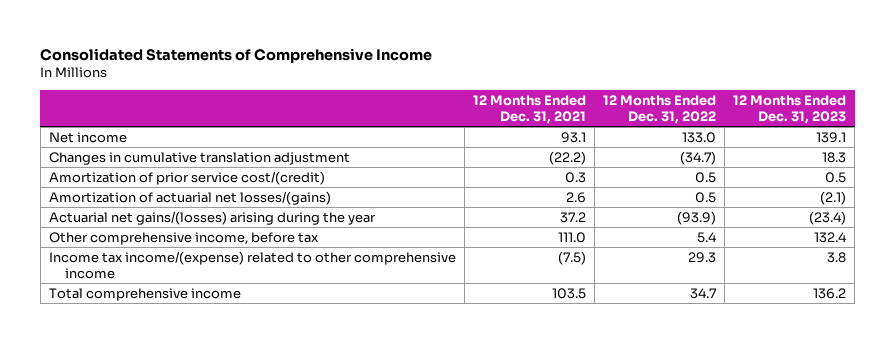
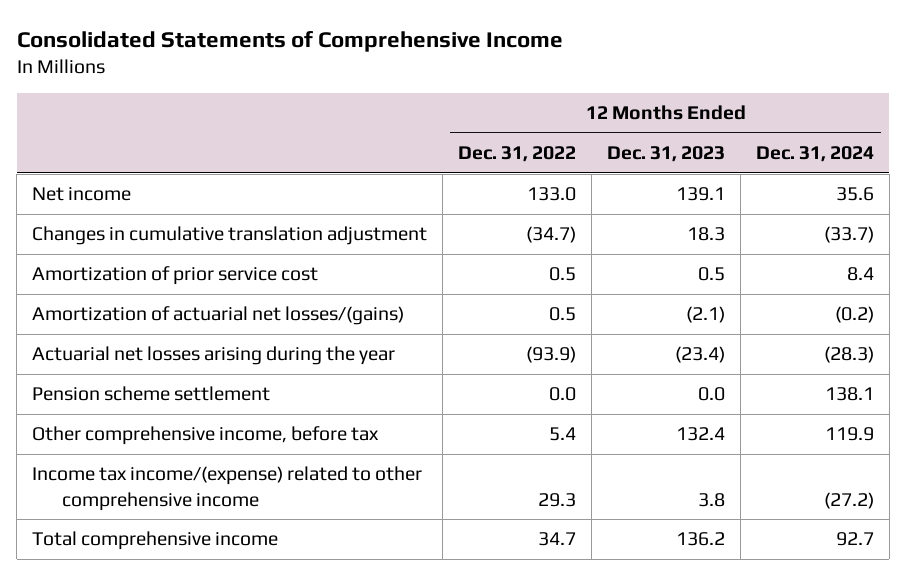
- | 12 Months Ended Dec. 31, 2021 | 12 Months Ended Dec. 31, 2022 | 12 Months Ended Dec. 31, 2023
+ | 12 Months Ended Dec. 31, 2022 | 12 Months Ended Dec. 31, 2023 | 12 Months Ended Dec. 31, 2024
- Amortization of prior service cost/(credit) | 0.3 | 0.5 | 0.5
+ Amortization of prior service cost | 0.5 | 0.5 | 8.4
- Actuarial net gains/(losses) arising during the year | 37.2 | (93.9) | (23.4)
+ Actuarial net losses arising during the year | (93.9) | (23.4) | (28.3)
+ Pension scheme settlement | 0.0 | 0.0 | 138.1

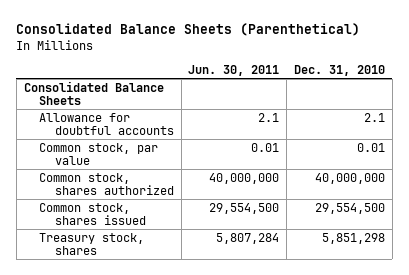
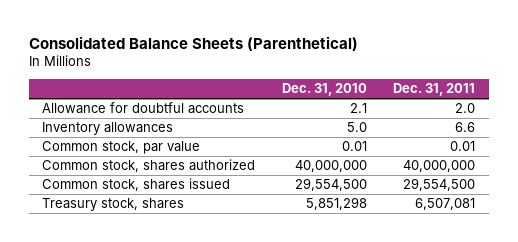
- | Jun. 30, 2011 | Dec. 31, 2010
+ | Dec. 31, 2010 | Dec. 31, 2011
- Consolidated Balance Sheets
+ Inventory allowances | 5.0 | 6.6

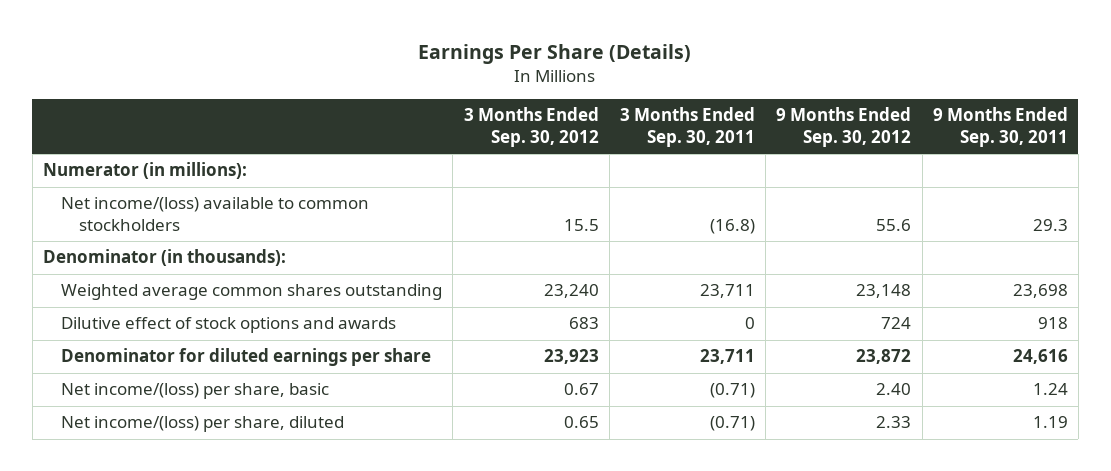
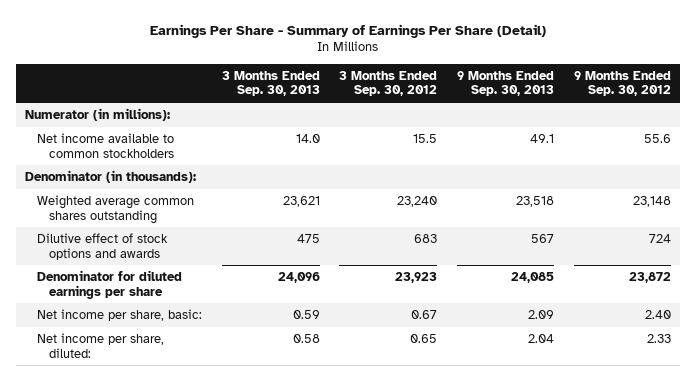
- Earnings Per Share (Details)
+ Earnings Per Share - Summary of Earnings Per Share (Detail)
- | 3 Months Ended Sep. 30, 2012 | 3 Months Ended Sep. 30, 2011 | 9 Months Ended Sep. 30, 2012 | 9 Months Ended Sep. 30, 2011
+ | 3 Months Ended Sep. 30, 2013 | 3 Months Ended Sep. 30, 2012 | 9 Months Ended Sep. 30, 2013 | 9 Months Ended Sep. 30, 2012
- Net income/(loss) available to common stockholders | 15.5 | (16.8) | 55.6 | 29.3
+ Net income available to common stockholders | 14.0 | 15.5 | 49.1 | 55.6
- Net income/(loss) per share, basic | 0.67 | (0.71) | 2.40 | 1.24
- Net income/(loss) per share, diluted | 0.65 | (0.71) | 2.33 | 1.19
+ Net income per share, basic: | 0.59 | 0.67 | 2.09 | 2.40
+ Net income per share, diluted: | 0.58 | 0.65 | 2.04 | 2.33

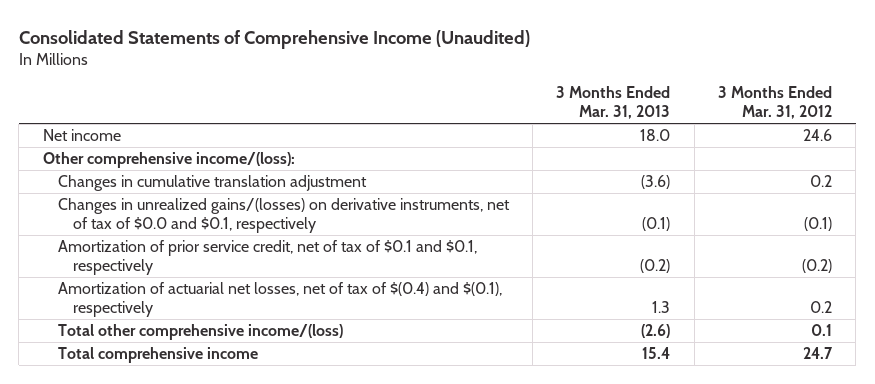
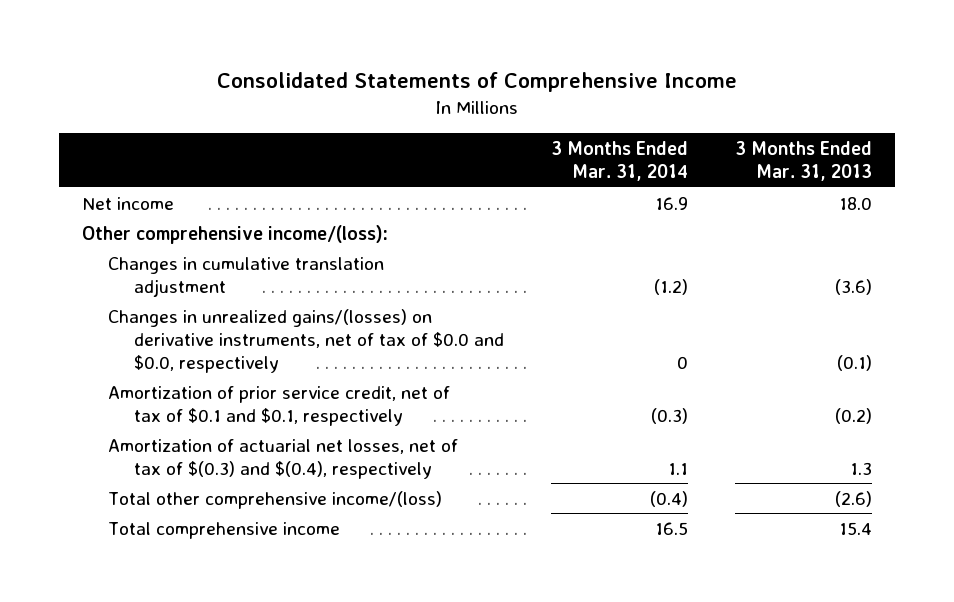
- Consolidated Statements of Comprehensive Income (Unaudited)
+ Consolidated Statements of Comprehensive Income
- | 3 Months Ended Mar. 31, 2013 | 3 Months Ended Mar. 31, 2012
+ | 3 Months Ended Mar. 31, 2014 | 3 Months Ended Mar. 31, 2013
- Changes in unrealized gains/(losses) on derivative instruments, net of tax of $0.0 and $0.1, respectively | (0.1) | (0.1)
+ Changes in unrealized gains/(losses) on derivative instruments, net of tax of $0.0 and $0.0, respectively | 0 | (0.1)
- Amortization of actuarial net losses, net of tax of $(0.4) and $(0.1), respectively | 1.3 | 0.2
+ Amortization of actuarial net losses, net of tax of $(0.3) and $(0.4), respectively | 1.1 | 1.3

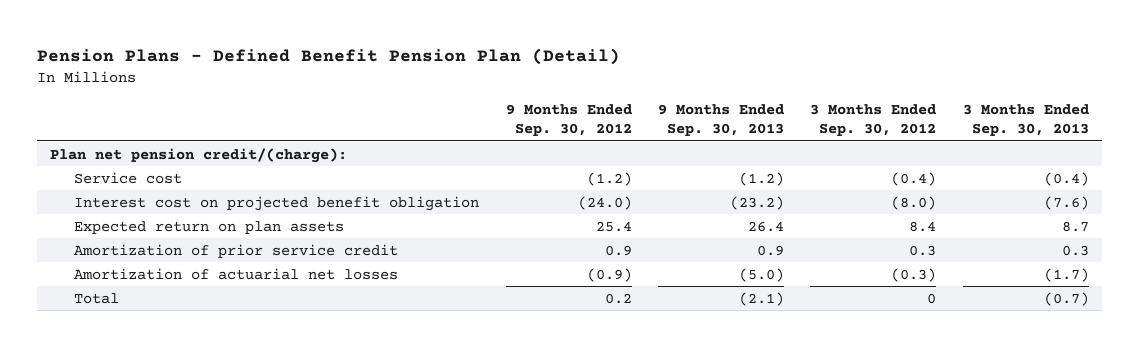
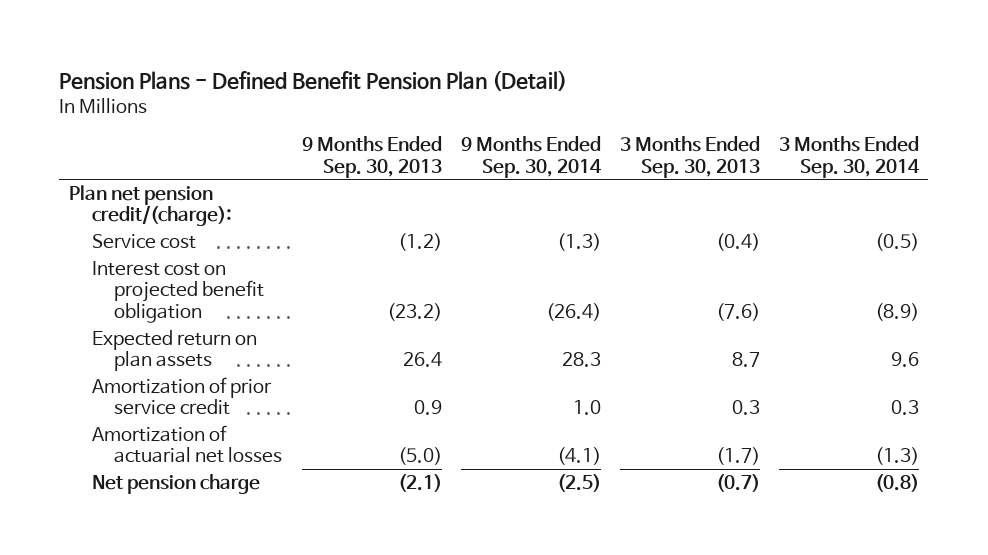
- | 9 Months Ended Sep. 30, 2012 | 9 Months Ended Sep. 30, 2013 | 3 Months Ended Sep. 30, 2012 | 3 Months Ended Sep. 30, 2013
+ | 9 Months Ended Sep. 30, 2013 | 9 Months Ended Sep. 30, 2014 | 3 Months Ended Sep. 30, 2013 | 3 Months Ended Sep. 30, 2014
- Total | 0.2 | (2.1) | 0 | (0.7)
+ Net pension charge | (2.1) | (2.5) | (0.7) | (0.8)

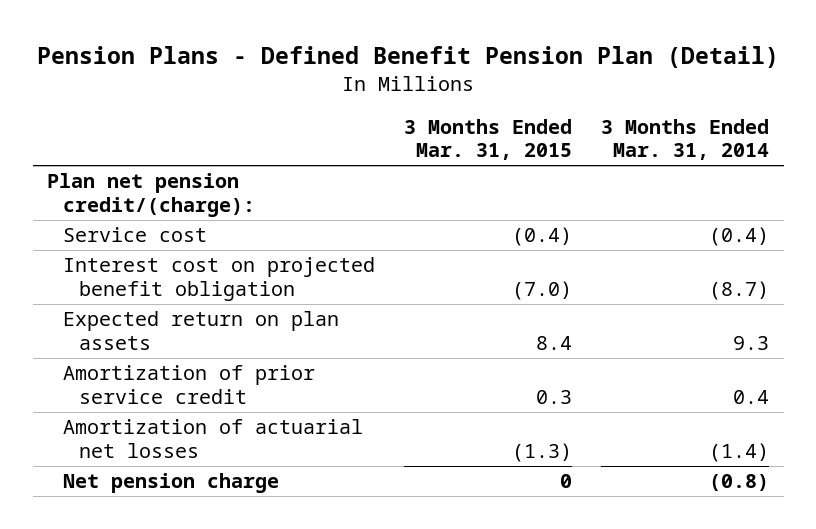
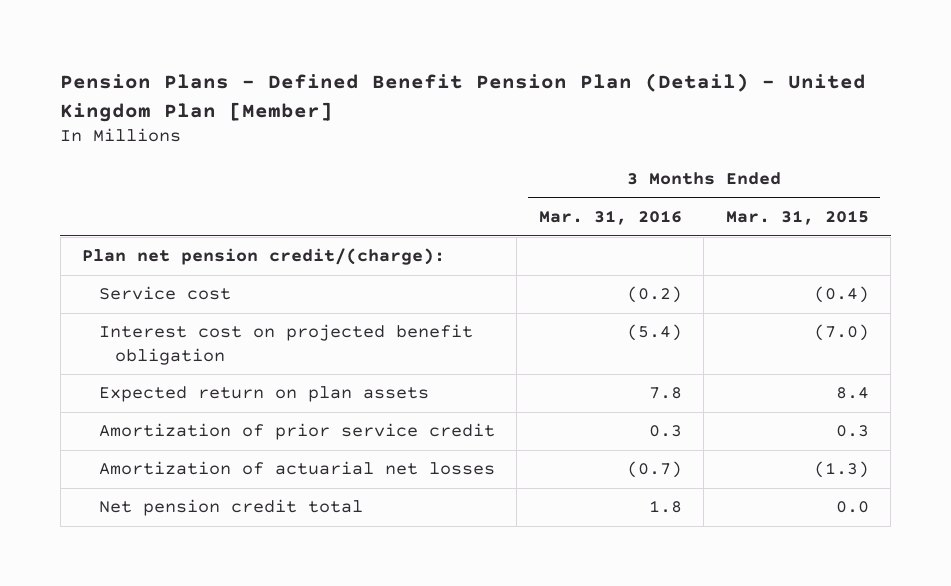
- Pension Plans - Defined Benefit Pension Plan (Detail)
+ Pension Plans - Defined Benefit Pension Plan (Detail) - United Kingdom Plan [Member]
- | 3 Months Ended Mar. 31, 2015 | 3 Months Ended Mar. 31, 2014
+ | 3 Months Ended Mar. 31, 2016 | 3 Months Ended Mar. 31, 2015
- Net pension charge | 0 | (0.8)
+ Net pension credit total | 1.8 | 0.0

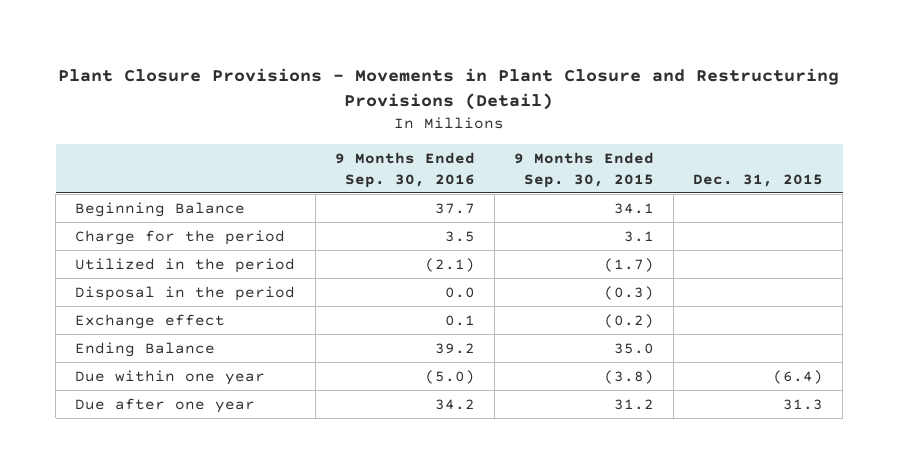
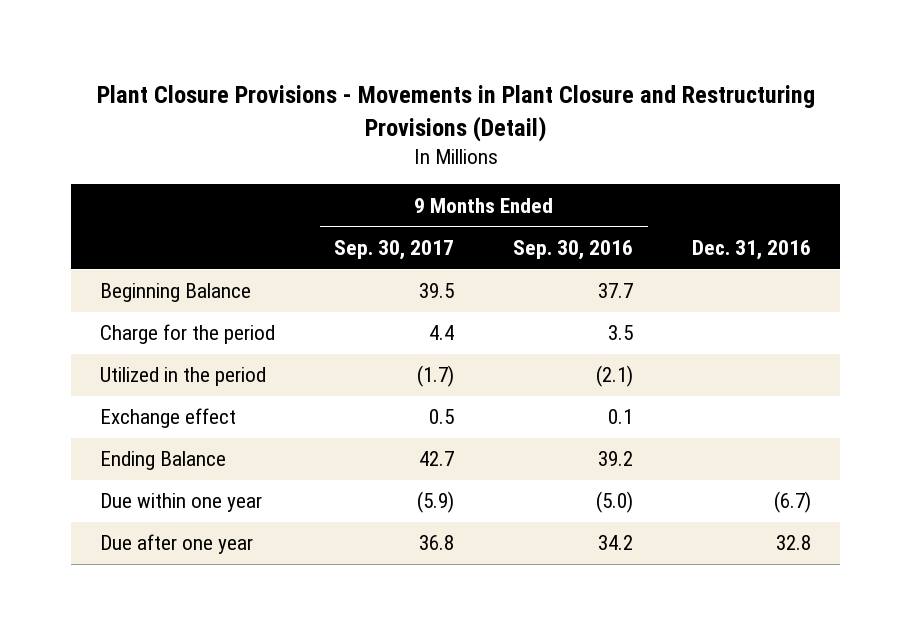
- | 9 Months Ended Sep. 30, 2016 | 9 Months Ended Sep. 30, 2015 | Dec. 31, 2015
+ | 9 Months Ended Sep. 30, 2017 | 9 Months Ended Sep. 30, 2016 | Dec. 31, 2016
- Disposal in the period | 0.0 | (0.3) |

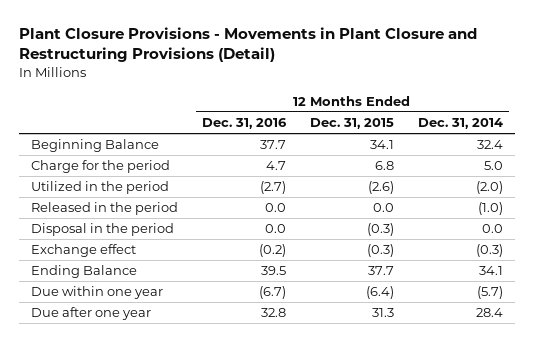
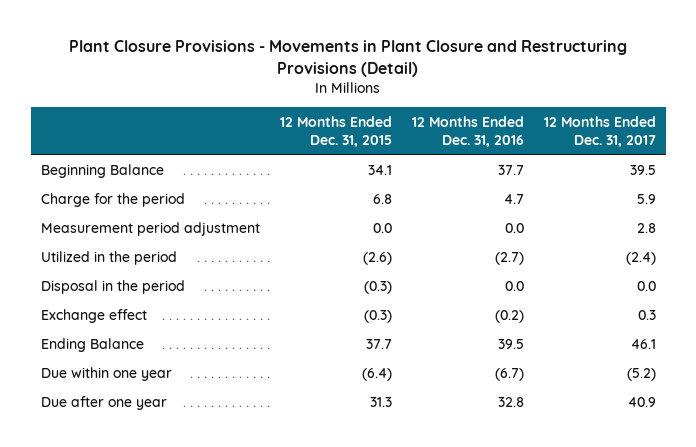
- | 12 Months Ended Dec. 31, 2016 | 12 Months Ended Dec. 31, 2015 | 12 Months Ended Dec. 31, 2014
+ | 12 Months Ended Dec. 31, 2015 | 12 Months Ended Dec. 31, 2016 | 12 Months Ended Dec. 31, 2017
+ Measurement period adjustment | 0.0 | 0.0 | 2.8
- Released in the period | 0.0 | 0.0 | (1.0)

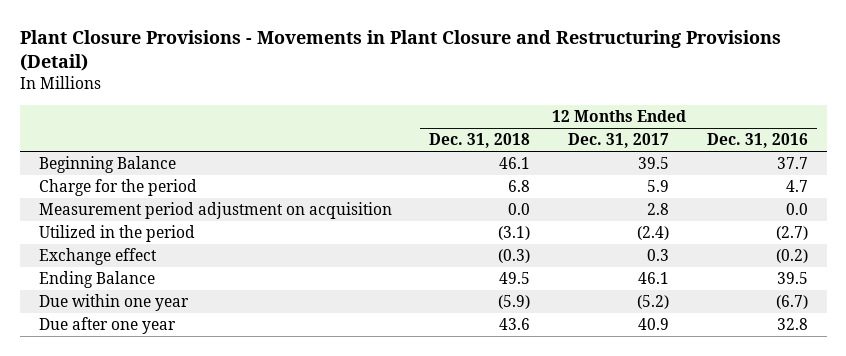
- | 12 Months Ended Dec. 31, 2015 | 12 Months Ended Dec. 31, 2016 | 12 Months Ended Dec. 31, 2017
+ | 12 Months Ended Dec. 31, 2018 | 12 Months Ended Dec. 31, 2017 | 12 Months Ended Dec. 31, 2016
- Measurement period adjustment | 0.0 | 0.0 | 2.8
+ Measurement period adjustment on acquisition | 0.0 | 2.8 | 0.0
- Disposal in the period | (0.3) | 0.0 | 0.0

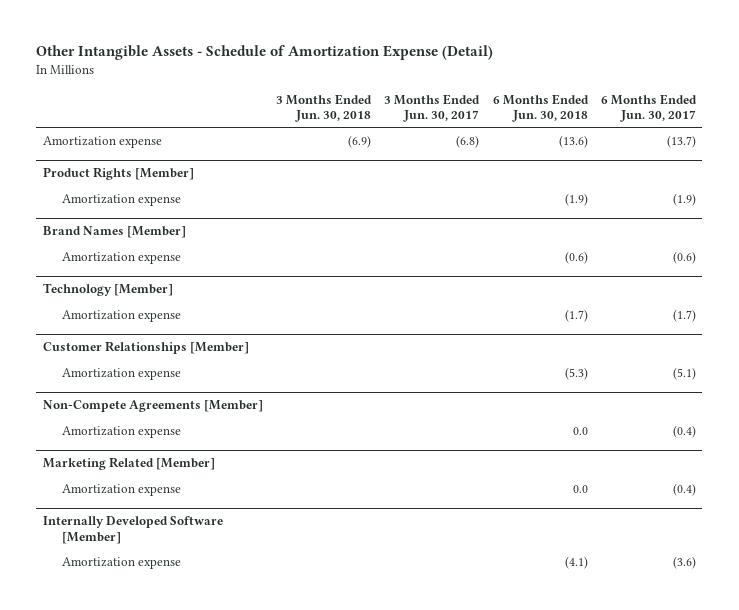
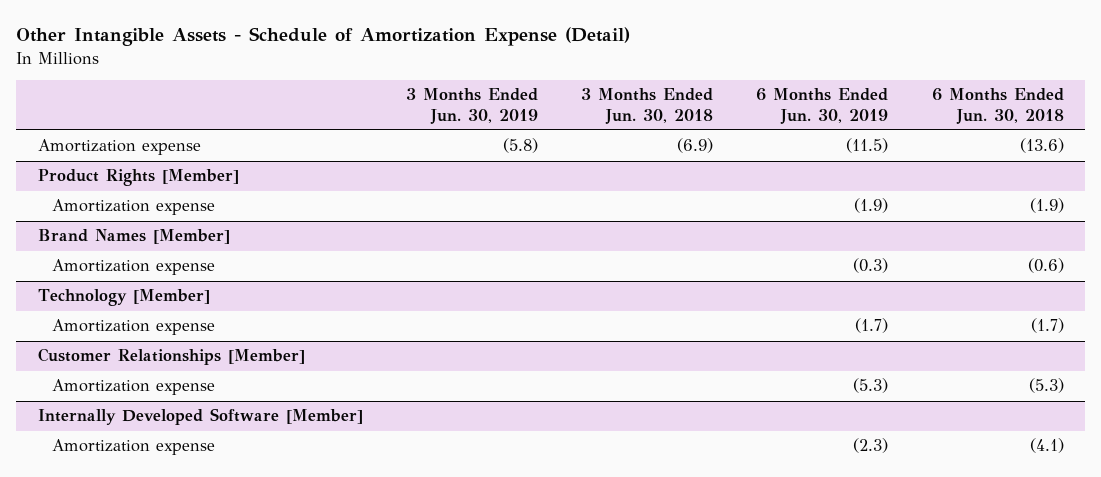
- | 3 Months Ended Jun. 30, 2018 | 3 Months Ended Jun. 30, 2017 | 6 Months Ended Jun. 30, 2018 | 6 Months Ended Jun. 30, 2017
+ | 3 Months Ended Jun. 30, 2019 | 3 Months Ended Jun. 30, 2018 | 6 Months Ended Jun. 30, 2019 | 6 Months Ended Jun. 30, 2018
- Non-Compete Agreements [Member]
- Amortization expense | | | 0.0 | (0.4)
- Marketing Related [Member]
- Amortization expense | | | 0.0 | (0.4)

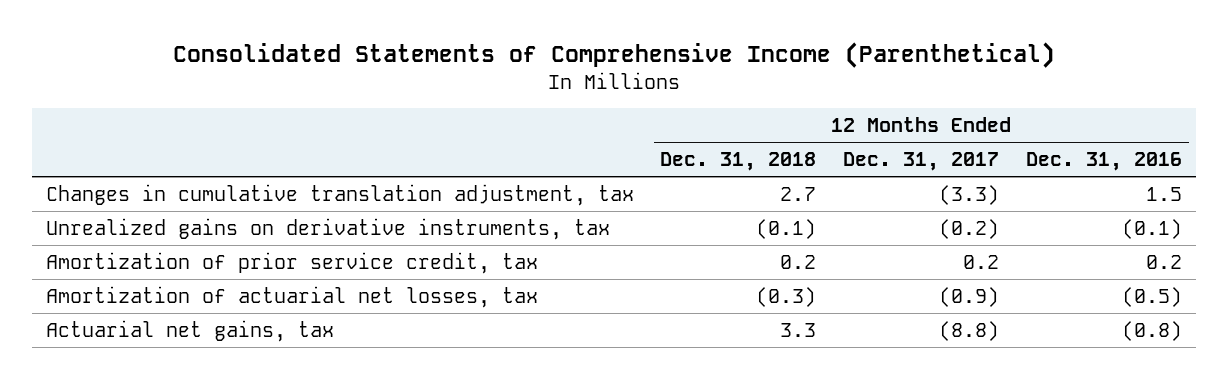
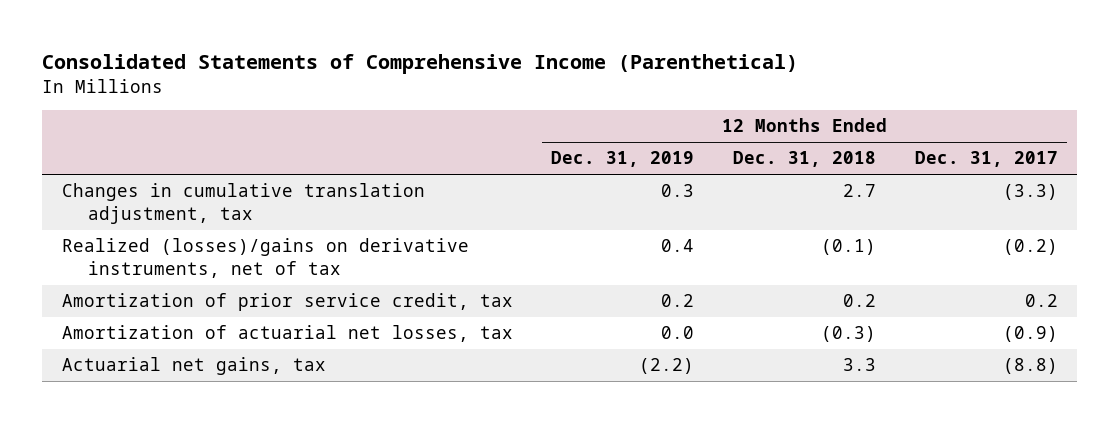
- | 12 Months Ended Dec. 31, 2018 | 12 Months Ended Dec. 31, 2017 | 12 Months Ended Dec. 31, 2016
+ | 12 Months Ended Dec. 31, 2019 | 12 Months Ended Dec. 31, 2018 | 12 Months Ended Dec. 31, 2017
- Unrealized gains on derivative instruments, tax | (0.1) | (0.2) | (0.1)
+ Realized (losses)/gains on derivative instruments, net of tax | 0.4 | (0.1) | (0.2)

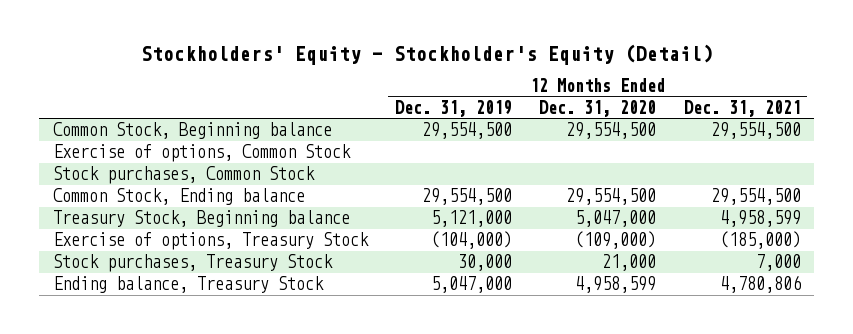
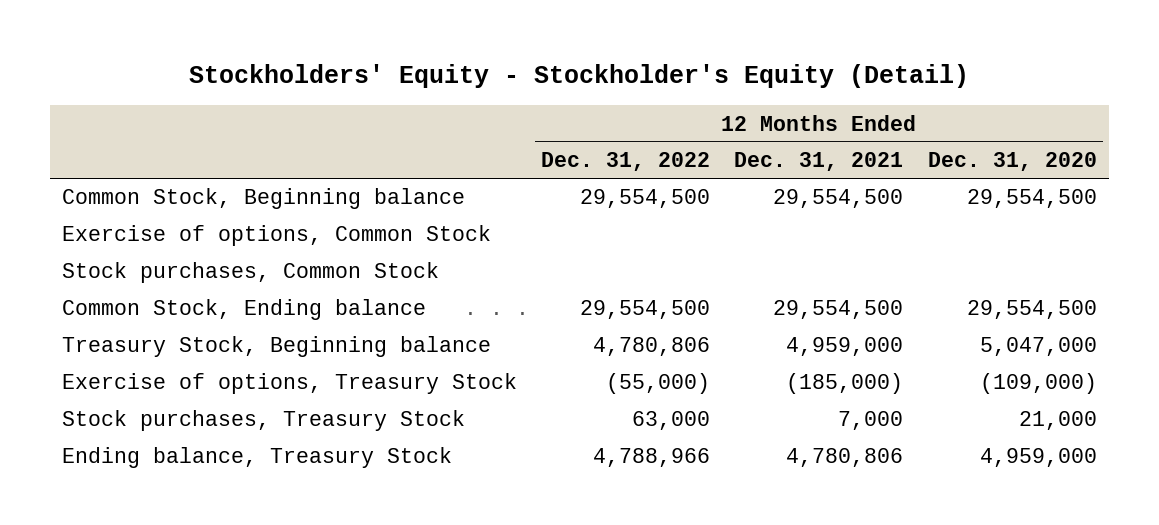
- | 12 Months Ended Dec. 31, 2019 | 12 Months Ended Dec. 31, 2020 | 12 Months Ended Dec. 31, 2021
+ | 12 Months Ended Dec. 31, 2022 | 12 Months Ended Dec. 31, 2021 | 12 Months Ended Dec. 31, 2020
- Treasury Stock, Beginning balance | 5,121,000 | 5,047,000 | 4,958,599
+ Treasury Stock, Beginning balance | 4,780,806 | 4,959,000 | 5,047,000
- Ending balance, Treasury Stock | 5,047,000 | 4,958,599 | 4,780,806
+ Ending balance, Treasury Stock | 4,788,966 | 4,780,806 | 4,959,000

